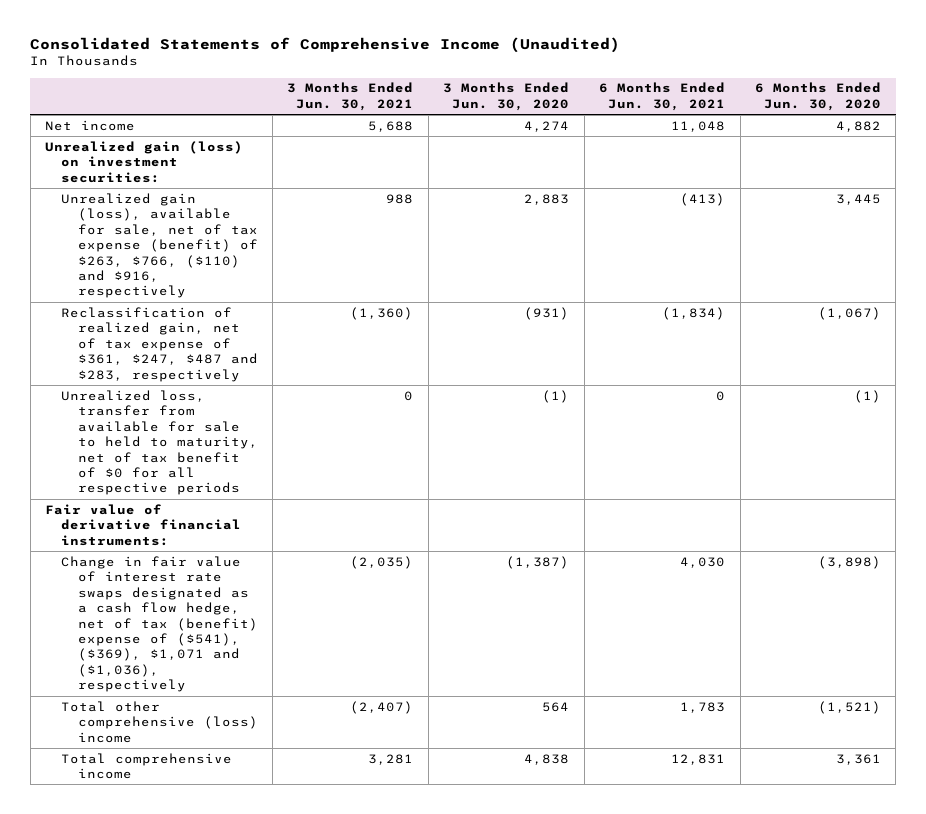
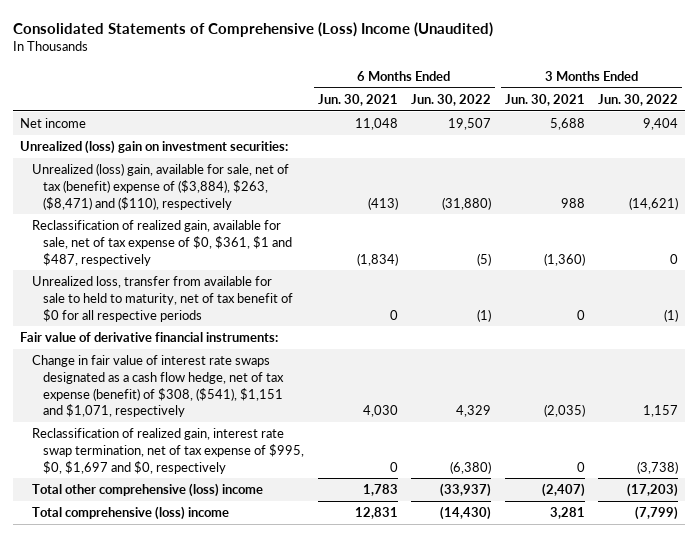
- Consolidated Statements of Comprehensive Income (Unaudited)
+ Consolidated Statements of Comprehensive (Loss) Income (Unaudited)
- | 3 Months Ended Jun. 30, 2021 | 3 Months Ended Jun. 30, 2020 | 6 Months Ended Jun. 30, 2021 | 6 Months Ended Jun. 30, 2020
+ | 6 Months Ended Jun. 30, 2021 | 6 Months Ended Jun. 30, 2022 | 3 Months Ended Jun. 30, 2021 | 3 Months Ended Jun. 30, 2022
- Unrealized gain (loss) on investment securities:
- Unrealized gain (loss), available for sale, net of tax expense (benefit) of $263, $766, ($110) and $916, respectively | 988 | 2,883 | (413) | 3,445
- Reclassification of realized gain, net of tax expense of $361, $247, $487 and $283, respectively | (1,360) | (931) | (1,834) | (1,067)
+ Unrealized (loss) gain on investment securities:
+ Unrealized (loss) gain, available for sale, net of tax (benefit) expense of ($3,884), $263, ($8,471) and ($110), respectively | (413) | (31,880) | 988 | (14,621)
+ Reclassification of realized gain, available for sale, net of tax expense of $0, $361, $1 and $487, respectively | (1,834) | (5) | (1,360) | 0
- Change in fair value of interest rate swaps designated as a cash flow hedge, net of tax (benefit) expense of ($541), ($369), $1,071 and ($1,036), respectively | (2,035) | (1,387) | 4,030 | (3,898)
+ Change in fair value of interest rate swaps designated as a cash flow hedge, net of tax expense (benefit) of $308, ($541), $1,151 and $1,071, respectively | 4,030 | 4,329 | (2,035) | 1,157
+ Reclassification of realized gain, interest rate swap termination, net of tax expense of $995, $0, $1,697 and $0, respectively | 0 | (6,380) | 0 | (3,738)
- Total comprehensive income | 3,281 | 4,838 | 12,831 | 3,361
+ Total comprehensive (loss) income | 12,831 | (14,430) | 3,281 | (7,799)

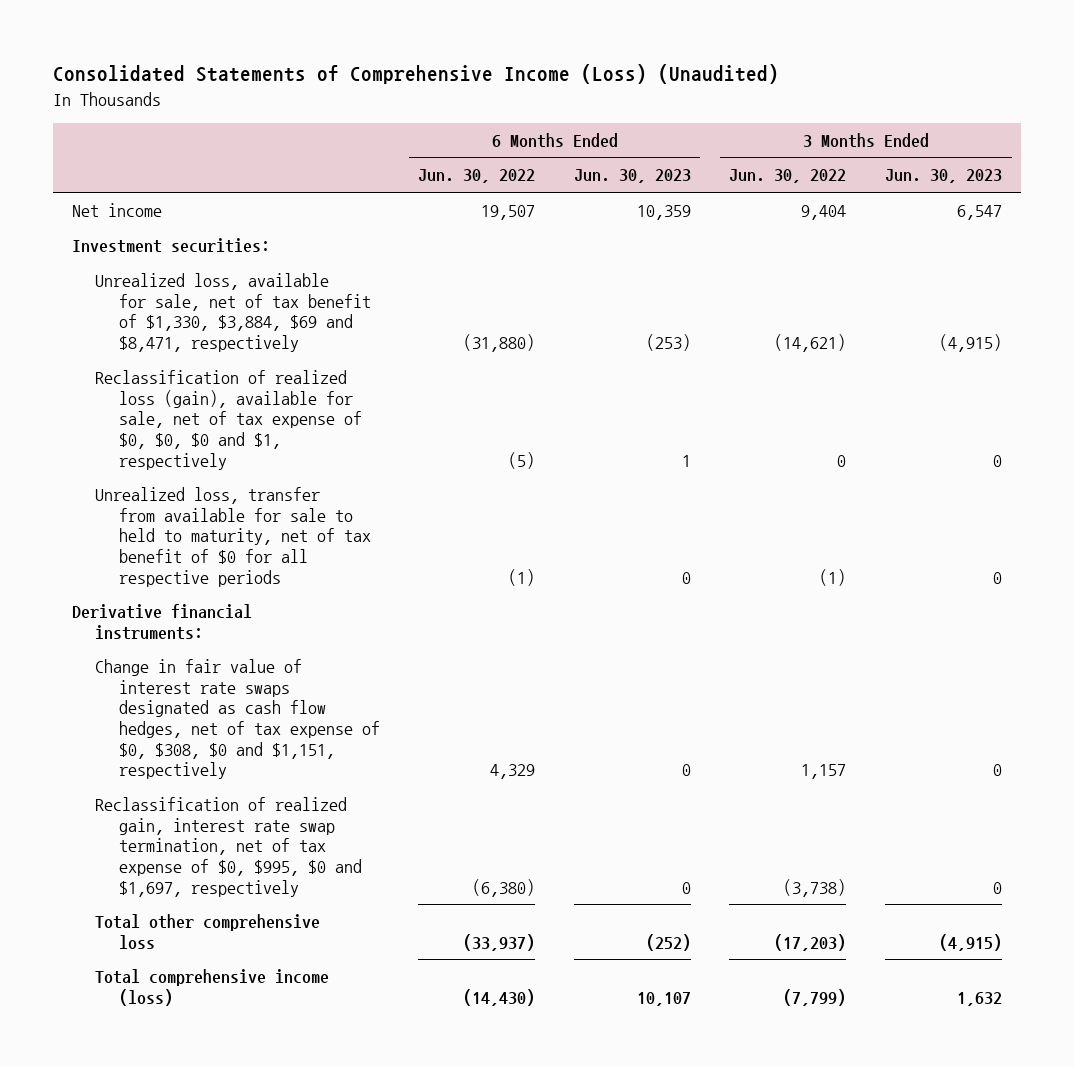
- Consolidated Statements of Comprehensive (Loss) Income (Unaudited)
+ Consolidated Statements of Comprehensive Income (Loss) (Unaudited)
- | 6 Months Ended Jun. 30, 2021 | 6 Months Ended Jun. 30, 2022 | 3 Months Ended Jun. 30, 2021 | 3 Months Ended Jun. 30, 2022
+ | 6 Months Ended Jun. 30, 2022 | 6 Months Ended Jun. 30, 2023 | 3 Months Ended Jun. 30, 2022 | 3 Months Ended Jun. 30, 2023
- Unrealized (loss) gain on investment securities:
- Unrealized (loss) gain, available for sale, net of tax (benefit) expense of ($3,884), $263, ($8,471) and ($110), respectively | (413) | (31,880) | 988 | (14,621)
- Reclassification of realized gain, available for sale, net of tax expense of $0, $361, $1 and $487, respectively | (1,834) | (5) | (1,360) | 0
+ Investment securities:
+ Unrealized loss, available for sale, net of tax benefit of $1,330, $3,884, $69 and $8,471, respectively | (31,880) | (253) | (14,621) | (4,915)
+ Reclassification of realized loss (gain), available for sale, net of tax expense of $0, $0, $0 and $1, respectively | (5) | 1 | 0 | 0
- Fair value of derivative financial instruments:
- Change in fair value of interest rate swaps designated as a cash flow hedge, net of tax expense (benefit) of $308, ($541), $1,151 and $1,071, respectively | 4,030 | 4,329 | (2,035) | 1,157
- Reclassification of realized gain, interest rate swap termination, net of tax expense of $995, $0, $1,697 and $0, respectively | 0 | (6,380) | 0 | (3,738)
- Total other comprehensive (loss) income | 1,783 | (33,937) | (2,407) | (17,203)
- Total comprehensive (loss) income | 12,831 | (14,430) | 3,281 | (7,799)
+ Derivative financial instruments:
+ Change in fair value of interest rate swaps designated as cash flow hedges, net of tax expense of $0, $308, $0 and $1,151, respectively | 4,329 | 0 | 1,157 | 0
+ Reclassification of realized gain, interest rate swap termination, net of tax expense of $0, $995, $0 and $1,697, respectively | (6,380) | 0 | (3,738) | 0
+ Total other comprehensive loss | (33,937) | (252) | (17,203) | (4,915)
+ Total comprehensive income (loss) | (14,430) | 10,107 | (7,799) | 1,632

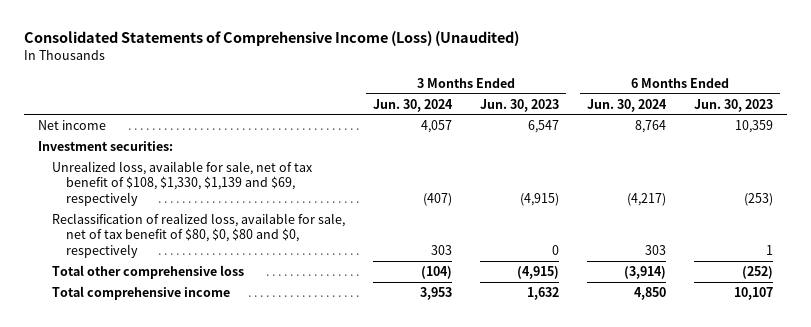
- | 6 Months Ended Jun. 30, 2022 | 6 Months Ended Jun. 30, 2023 | 3 Months Ended Jun. 30, 2022 | 3 Months Ended Jun. 30, 2023
+ | 3 Months Ended Jun. 30, 2024 | 3 Months Ended Jun. 30, 2023 | 6 Months Ended Jun. 30, 2024 | 6 Months Ended Jun. 30, 2023
- Unrealized loss, available for sale, net of tax benefit of $1,330, $3,884, $69 and $8,471, respectively | (31,880) | (253) | (14,621) | (4,915)
- Reclassification of realized loss (gain), available for sale, net of tax expense of $0, $0, $0 and $1, respectively | (5) | 1 | 0 | 0
- Unrealized loss, transfer from available for sale to held to maturity, net of tax benefit of $0 for all respective periods | (1) | 0 | (1) | 0
- Derivative financial instruments:
- Change in fair value of interest rate swaps designated as cash flow hedges, net of tax expense of $0, $308, $0 and $1,151, respectively | 4,329 | 0 | 1,157 | 0
- Reclassification of realized gain, interest rate swap termination, net of tax expense of $0, $995, $0 and $1,697, respectively | (6,380) | 0 | (3,738) | 0
+ Unrealized loss, available for sale, net of tax benefit of $108, $1,330, $1,139 and $69, respectively | (407) | (4,915) | (4,217) | (253)
+ Reclassification of realized loss, available for sale, net of tax benefit of $80, $0, $80 and $0, respectively | 303 | 0 | 303 | 1
- Total comprehensive income (loss) | (14,430) | 10,107 | (7,799) | 1,632
+ Total comprehensive income | 3,953 | 1,632 | 4,850 | 10,107

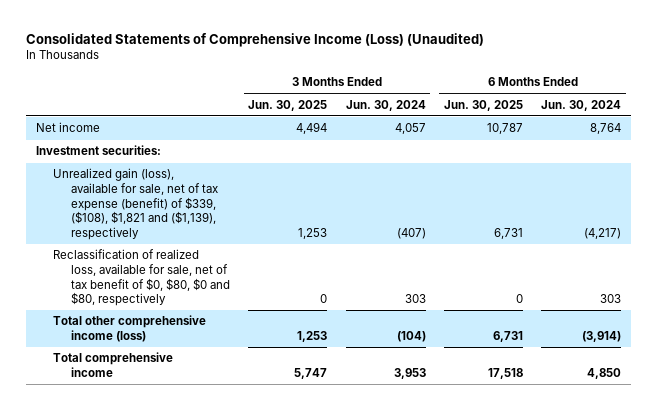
- | 3 Months Ended Jun. 30, 2024 | 3 Months Ended Jun. 30, 2023 | 6 Months Ended Jun. 30, 2024 | 6 Months Ended Jun. 30, 2023
+ | 3 Months Ended Jun. 30, 2025 | 3 Months Ended Jun. 30, 2024 | 6 Months Ended Jun. 30, 2025 | 6 Months Ended Jun. 30, 2024
- Unrealized loss, available for sale, net of tax benefit of $108, $1,330, $1,139 and $69, respectively | (407) | (4,915) | (4,217) | (253)
- Reclassification of realized loss, available for sale, net of tax benefit of $80, $0, $80 and $0, respectively | 303 | 0 | 303 | 1
- Total other comprehensive loss | (104) | (4,915) | (3,914) | (252)
+ Unrealized gain (loss), available for sale, net of tax expense (benefit) of $339, ($108), $1,821 and ($1,139), respectively | 1,253 | (407) | 6,731 | (4,217)
+ Reclassification of realized loss, available for sale, net of tax benefit of $0, $80, $0 and $80, respectively | 0 | 303 | 0 | 303
+ Total other comprehensive income (loss) | 1,253 | (104) | 6,731 | (3,914)

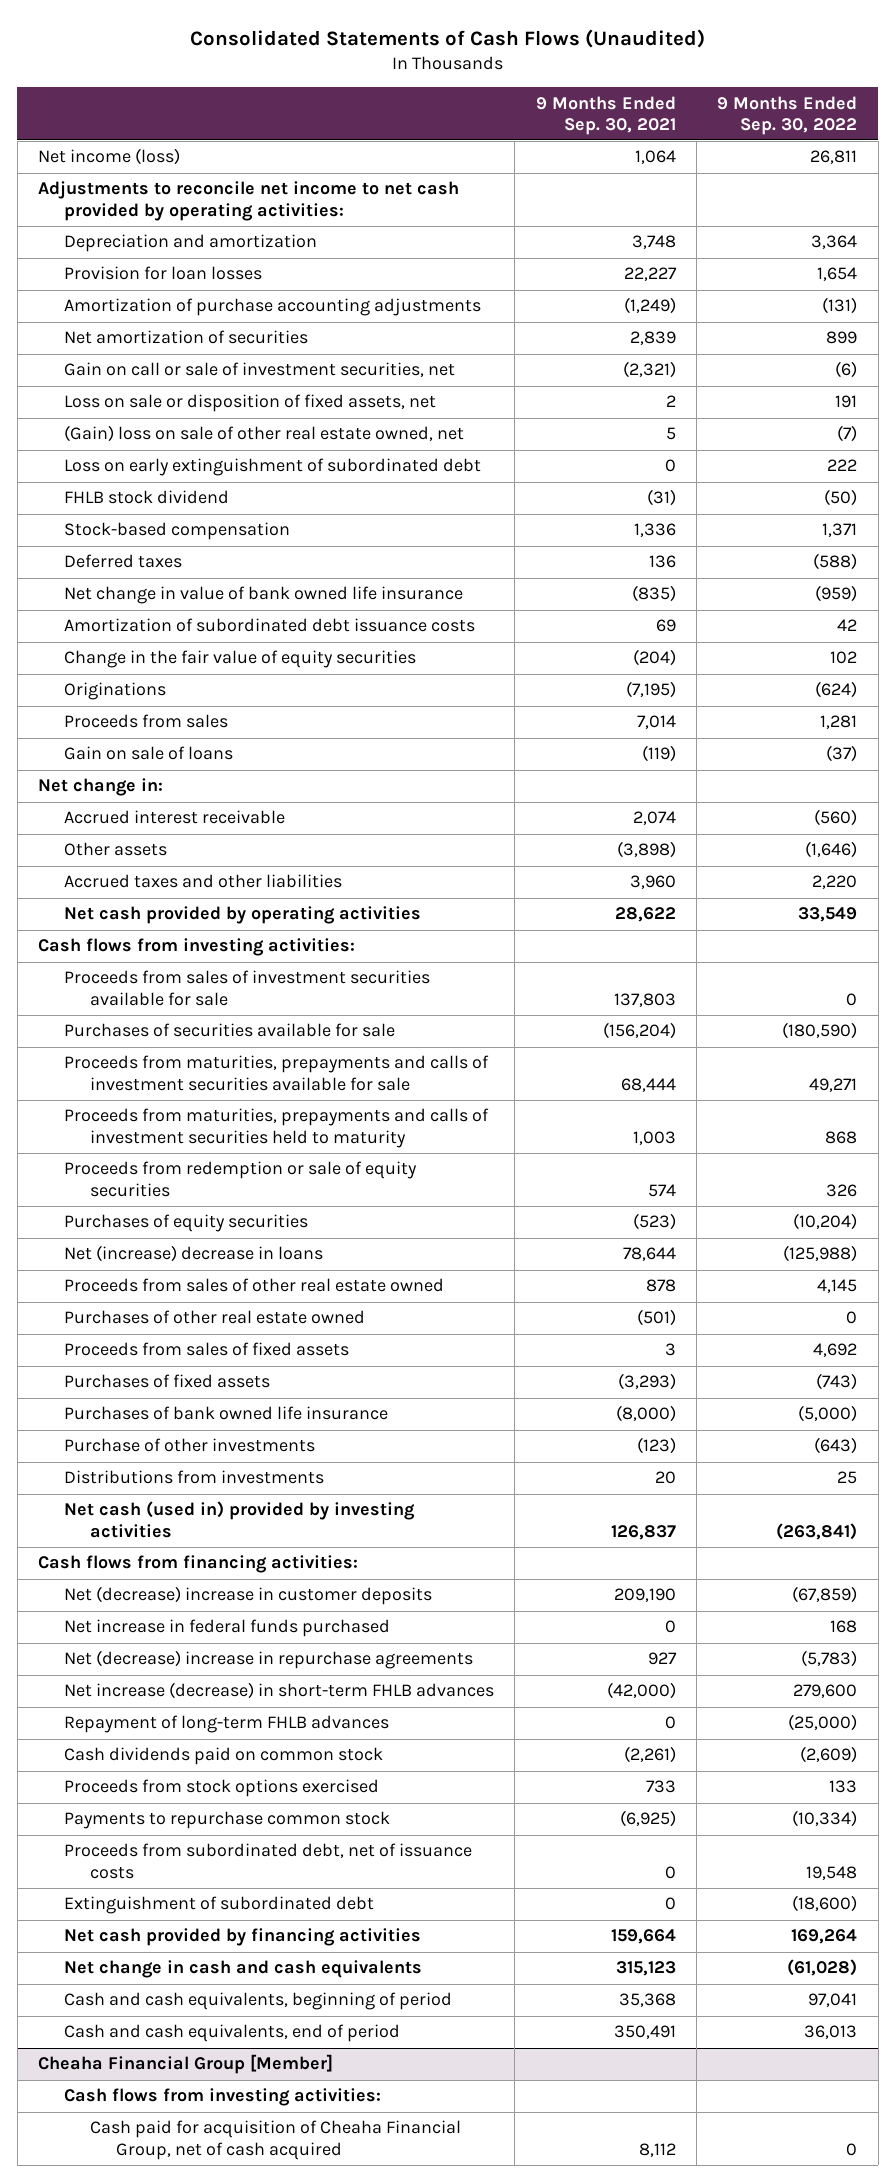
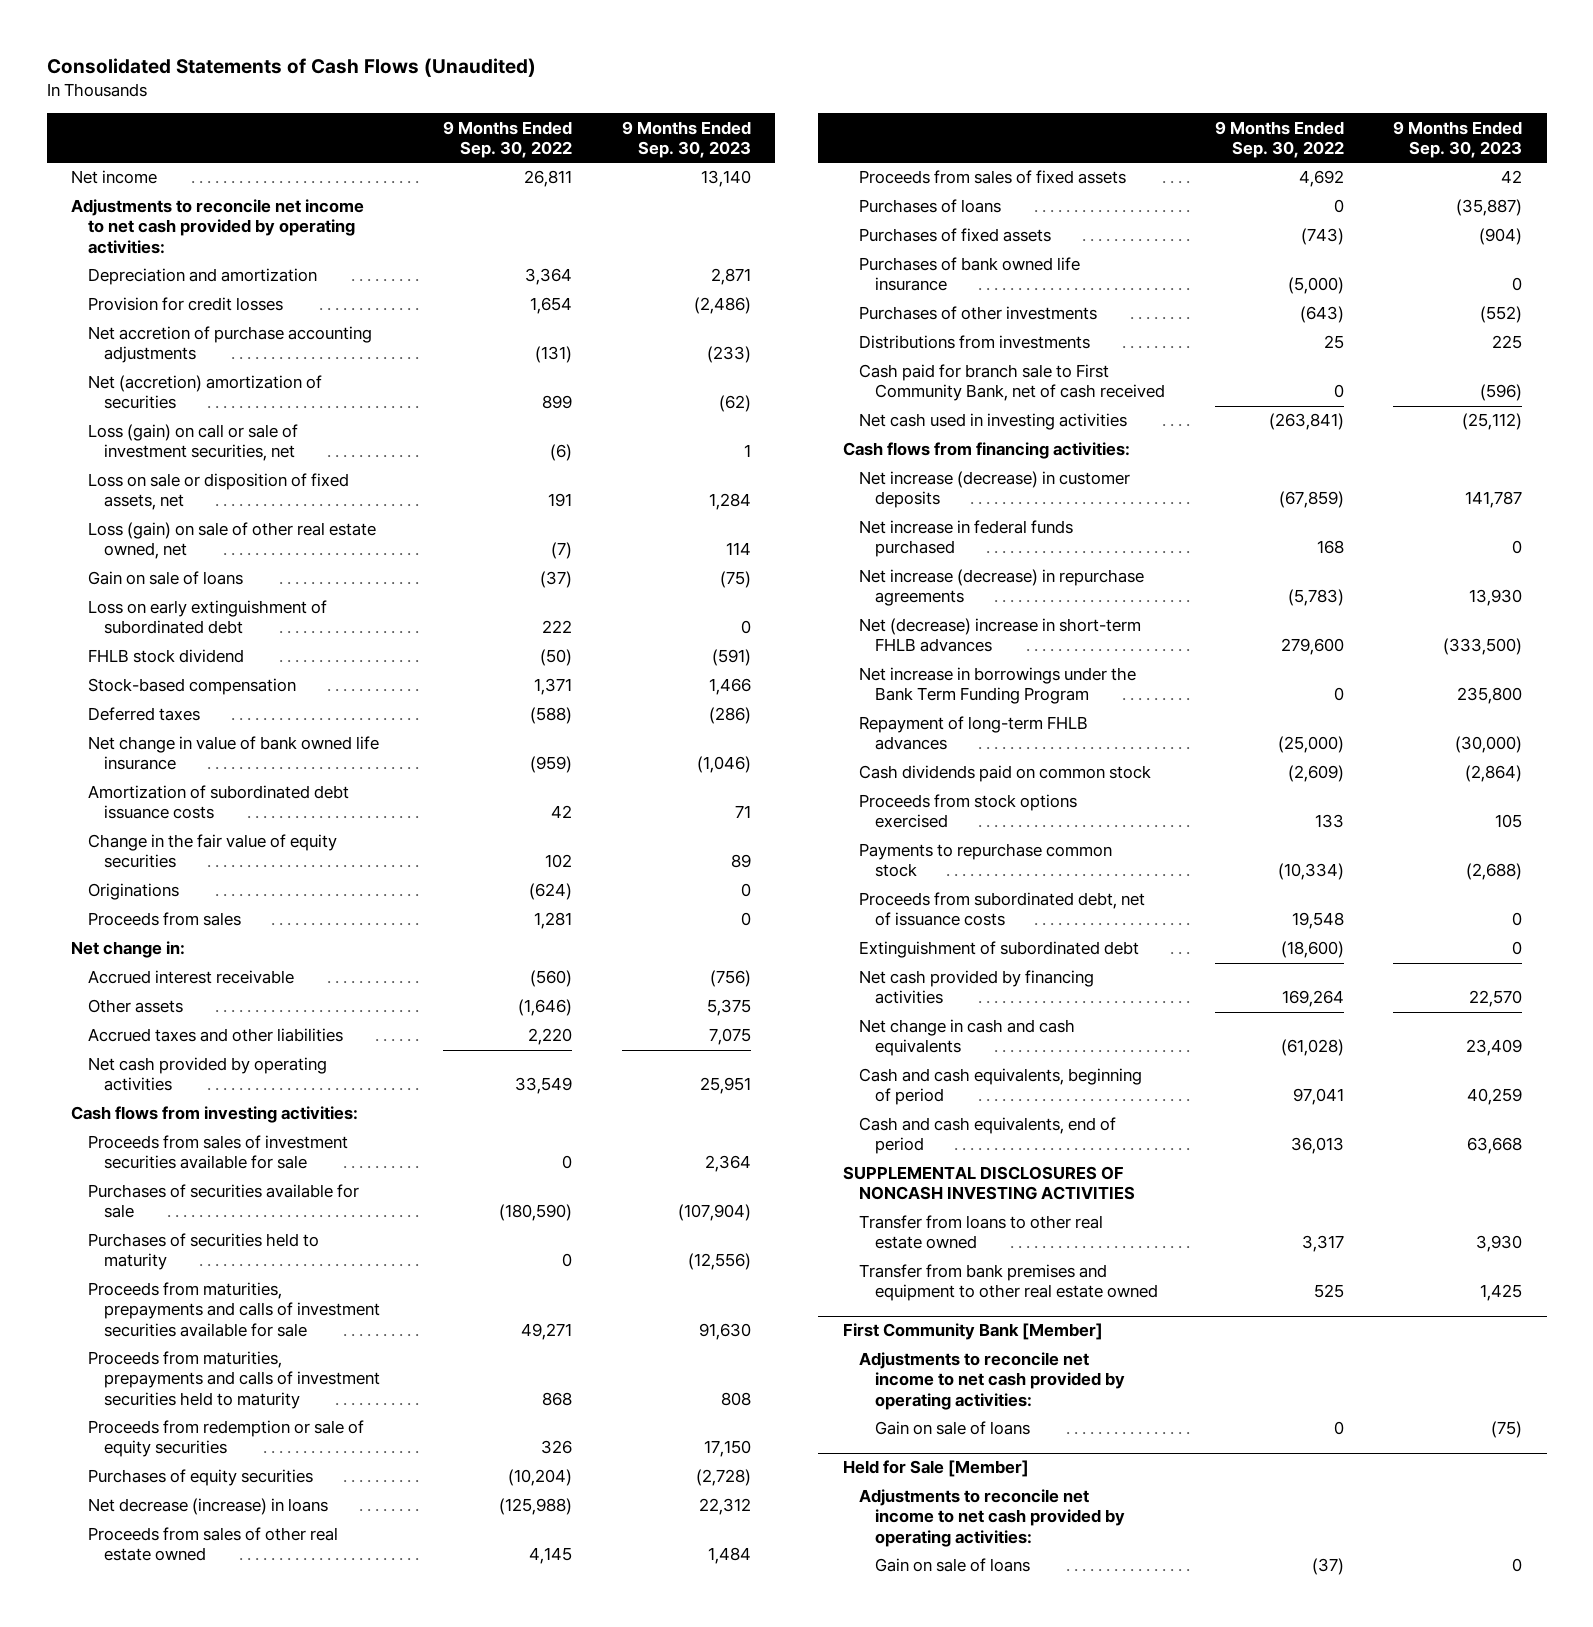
- | 9 Months Ended Sep. 30, 2021 | 9 Months Ended Sep. 30, 2022
+ | 9 Months Ended Sep. 30, 2022 | 9 Months Ended Sep. 30, 2023
- Net income (loss) | 1,064 | 26,811
+ Net income | 26,811 | 13,140
- Provision for loan losses | 22,227 | 1,654
- Amortization of purchase accounting adjustments | (1,249) | (131)
- Net amortization of securities | 2,839 | 899
- Gain on call or sale of investment securities, net | (2,321) | (6)
+ Provision for credit losses | 1,654 | (2,486)
+ Net accretion of purchase accounting adjustments | (131) | (233)
+ Net (accretion) amortization of securities | 899 | (62)
+ Loss (gain) on call or sale of investment securities, net | (6) | 1
- (Gain) loss on sale of other real estate owned, net | 5 | (7)
+ Loss (gain) on sale of other real estate owned, net | (7) | 114
moved up: Gain on sale of loans | (37) | (75)
+ Purchases of securities held to maturity | 0 | (12,556)
- Net (increase) decrease in loans | 78,644 | (125,988)
+ Net decrease (increase) in loans | (125,988) | 22,312
- Purchases of other real estate owned | (501) | 0
+ Purchases of loans | 0 | (35,887)
- Purchase of other investments | (123) | (643)
+ Purchases of other investments | (643) | (552)
- Net cash (used in) provided by investing activities | 126,837 | (263,841)
+ Cash paid for branch sale to First Community Bank, net of cash received | 0 | (596)
+ Net cash used in investing activities | (263,841) | (25,112)
- Net (decrease) increase in customer deposits | 209,190 | (67,859)
+ Net increase (decrease) in customer deposits | (67,859) | 141,787
- Net (decrease) increase in repurchase agreements | 927 | (5,783)
- Net increase (decrease) in short-term FHLB advances | (42,000) | 279,600
+ Net increase (decrease) in repurchase agreements | (5,783) | 13,930
+ Net (decrease) increase in short-term FHLB advances | 279,600 | (333,500)
+ Net increase in borrowings under the Bank Term Funding Program | 0 | 235,800
- Cheaha Financial Group [Member]
- Cash flows from investing activities:
- Cash paid for acquisition of Cheaha Financial Group, net of cash acquired | 8,112 | 0
+ SUPPLEMENTAL DISCLOSURES OF NONCASH INVESTING ACTIVITIES
+ Transfer from loans to other real estate owned | 3,317 | 3,930
+ Transfer from bank premises and equipment to other real estate owned | 525 | 1,425
+ First Community Bank [Member]
+ Adjustments to reconcile net income to net cash provided by operating activities:
+ Gain on sale of loans | 0 | (75)
+ Held for Sale [Member]
+ Adjustments to reconcile net income to net cash provided by operating activities:
+ Gain on sale of loans | (37) | 0

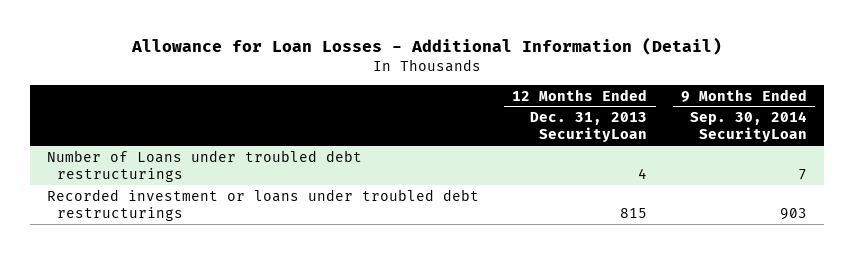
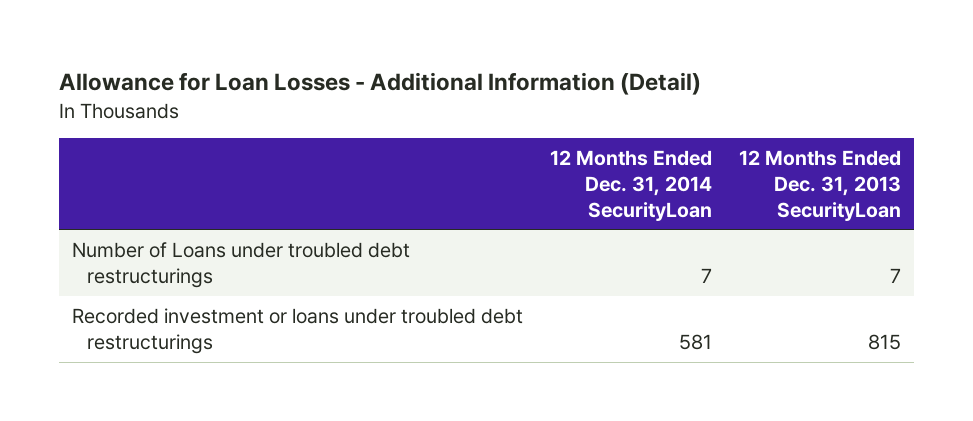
- | 12 Months Ended Dec. 31, 2013 SecurityLoan | 9 Months Ended Sep. 30, 2014 SecurityLoan
+ | 12 Months Ended Dec. 31, 2014 SecurityLoan | 12 Months Ended Dec. 31, 2013 SecurityLoan
- Number of Loans under troubled debt restructurings | 4 | 7
+ Number of Loans under troubled debt restructurings | 7 | 7

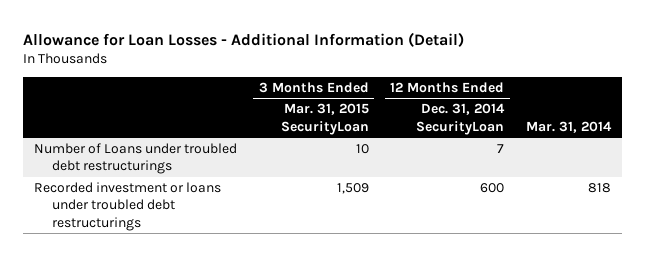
- | 12 Months Ended Dec. 31, 2014 SecurityLoan | 12 Months Ended Dec. 31, 2013 SecurityLoan
+ | 3 Months Ended Mar. 31, 2015 SecurityLoan | 12 Months Ended Dec. 31, 2014 SecurityLoan | Mar. 31, 2014
- Recorded investment or loans under troubled debt restructurings | 581 | 815
+ Recorded investment or loans under troubled debt restructurings | 1,509 | 600 | 818

